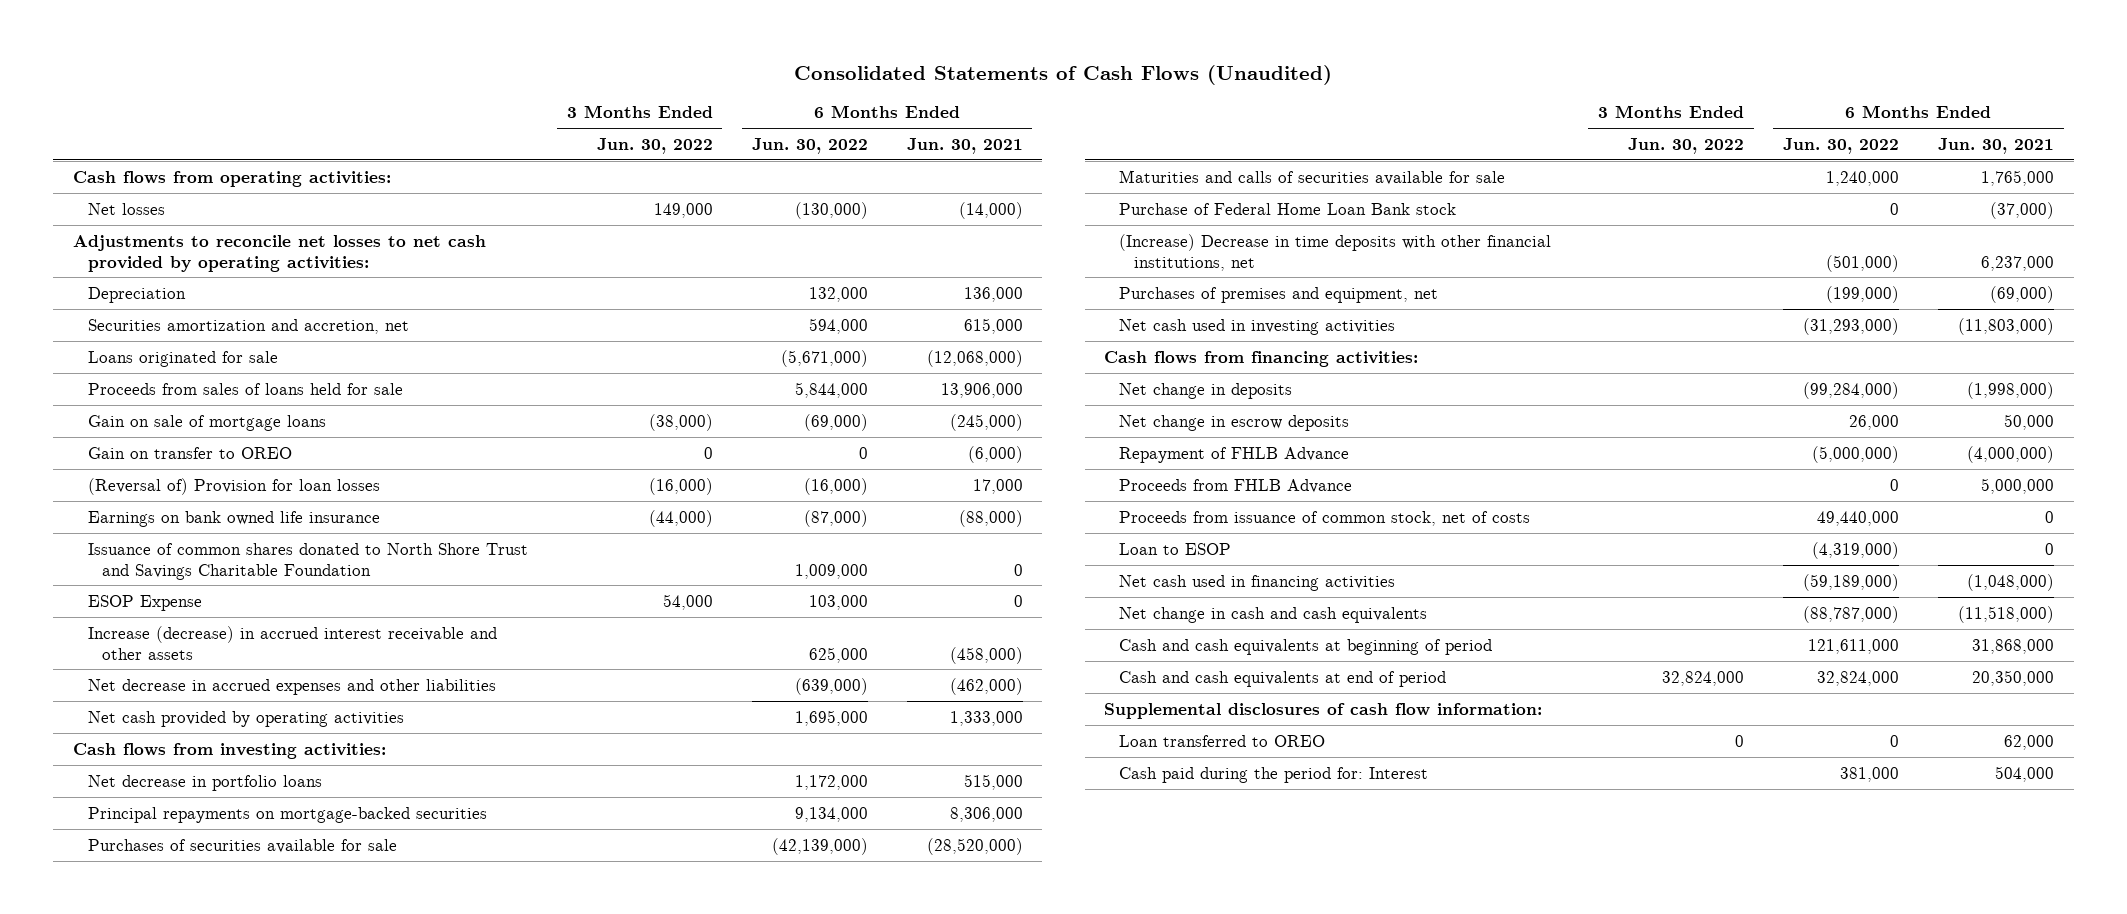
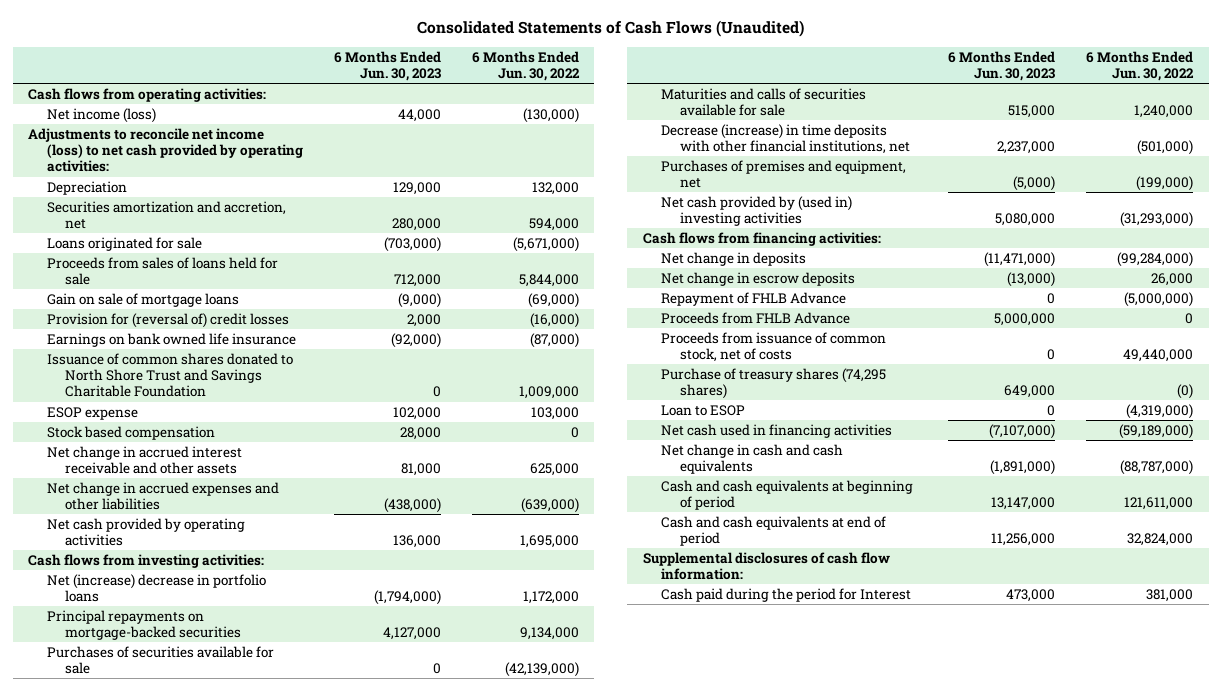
- | 3 Months Ended Jun. 30, 2022 | 6 Months Ended Jun. 30, 2022 | 6 Months Ended Jun. 30, 2021
+ | 6 Months Ended Jun. 30, 2023 | 6 Months Ended Jun. 30, 2022
- Net losses | 149,000 | (130,000) | (14,000)
- Adjustments to reconcile net losses to net cash provided by operating activities:
+ Net income (loss) | 44,000 | (130,000)
+ Adjustments to reconcile net income (loss) to net cash provided by operating activities:
- Gain on transfer to OREO | 0 | 0 | (6,000)
- (Reversal of) Provision for loan losses | (16,000) | (16,000) | 17,000
+ Provision for (reversal of) credit losses | 2,000 | (16,000)
- ESOP Expense | 54,000 | 103,000 | 0
- Increase (decrease) in accrued interest receivable and other assets | | 625,000 | (458,000)
- Net decrease in accrued expenses and other liabilities | | (639,000) | (462,000)
+ ESOP expense | 102,000 | 103,000
+ Stock based compensation | 28,000 | 0
+ Net change in accrued interest receivable and other assets | 81,000 | 625,000
+ Net change in accrued expenses and other liabilities | (438,000) | (639,000)
- Net decrease in portfolio loans | | 1,172,000 | 515,000
+ Net (increase) decrease in portfolio loans | (1,794,000) | 1,172,000
- Purchase of Federal Home Loan Bank stock | | 0 | (37,000)
- (Increase) Decrease in time deposits with other financial institutions, net | | (501,000) | 6,237,000
+ Decrease (increase) in time deposits with other financial institutions, net | 2,237,000 | (501,000)
- Net cash used in investing activities | | (31,293,000) | (11,803,000)
+ Net cash provided by (used in) investing activities | 5,080,000 | (31,293,000)
+ Purchase of treasury shares (74,295 shares) | 649,000 | (0)
- Loan transferred to OREO | 0 | 0 | 62,000
- Cash paid during the period for: Interest | | 381,000 | 504,000
+ Cash paid during the period for Interest | 473,000 | 381,000

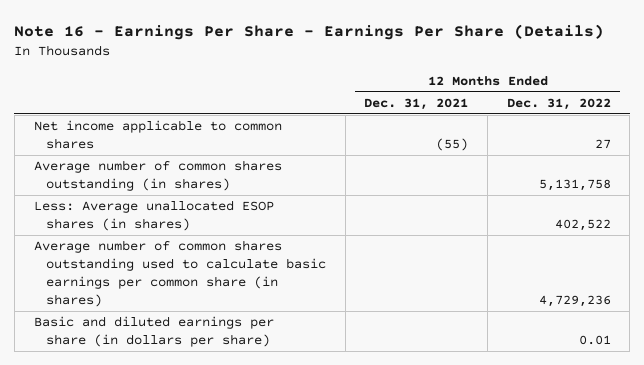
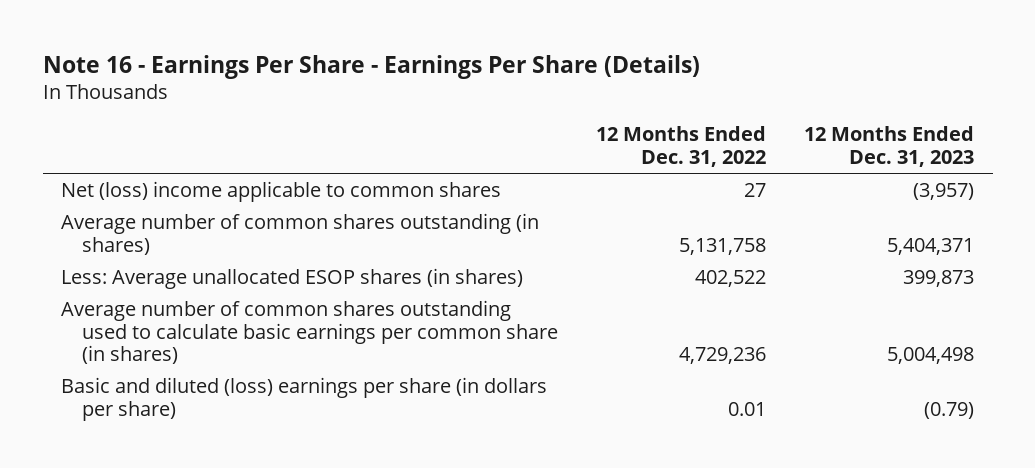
- | 12 Months Ended Dec. 31, 2021 | 12 Months Ended Dec. 31, 2022
+ | 12 Months Ended Dec. 31, 2022 | 12 Months Ended Dec. 31, 2023
- Net income applicable to common shares | (55) | 27
+ Net (loss) income applicable to common shares | 27 | (3,957)
- Basic and diluted earnings per share (in dollars per share) | | 0.01
+ Basic and diluted (loss) earnings per share (in dollars per share) | 0.01 | (0.79)

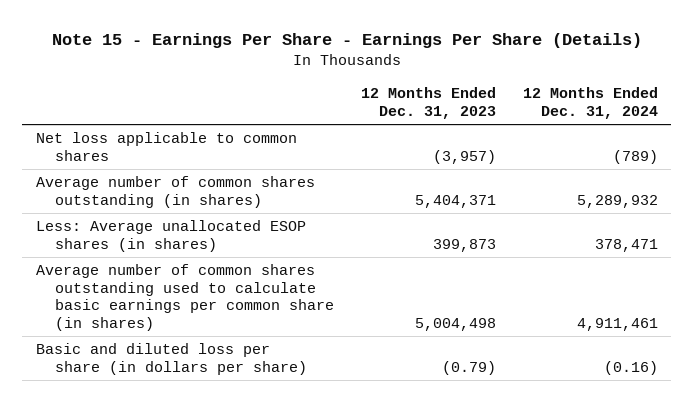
- Note 16 - Earnings Per Share - Earnings Per Share (Details)
+ Note 15 - Earnings Per Share - Earnings Per Share (Details)
- | 12 Months Ended Dec. 31, 2022 | 12 Months Ended Dec. 31, 2023
+ | 12 Months Ended Dec. 31, 2023 | 12 Months Ended Dec. 31, 2024
- Net (loss) income applicable to common shares | 27 | (3,957)
+ Net loss applicable to common shares | (3,957) | (789)
- Basic and diluted (loss) earnings per share (in dollars per share) | 0.01 | (0.79)
+ Basic and diluted loss per share (in dollars per share) | (0.79) | (0.16)

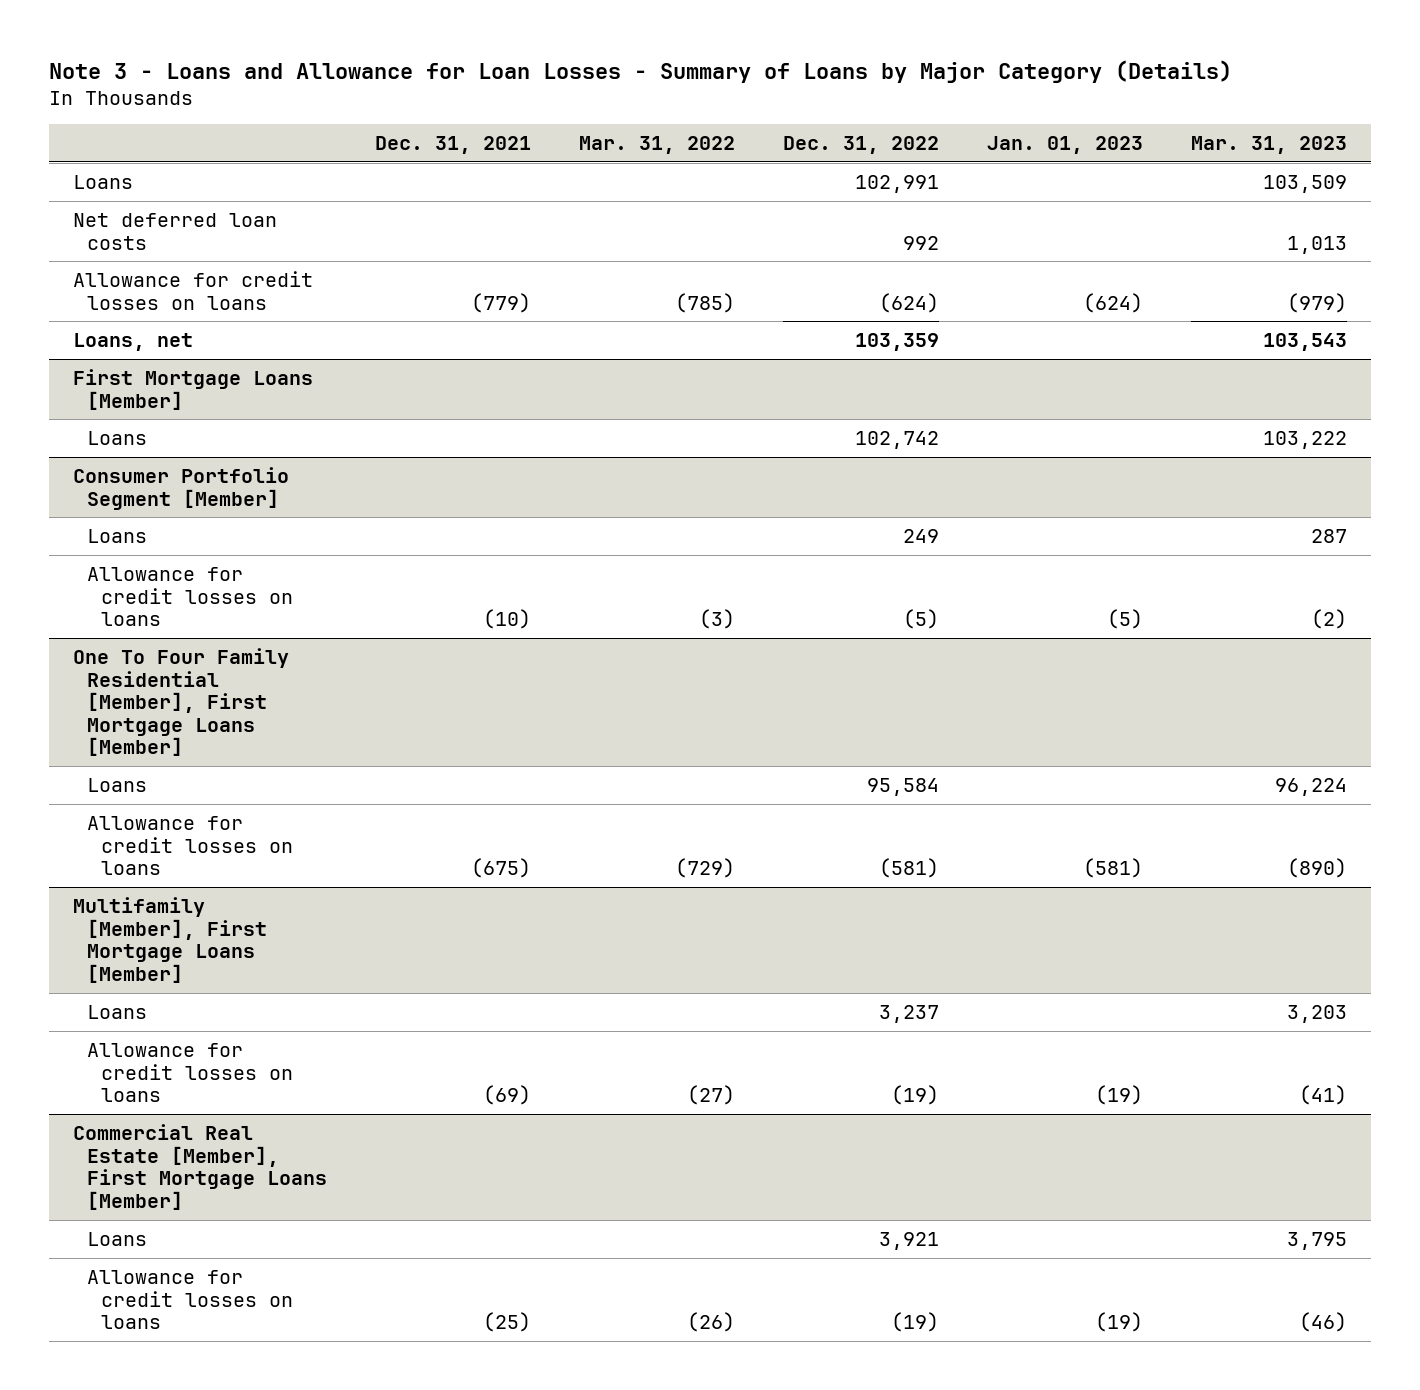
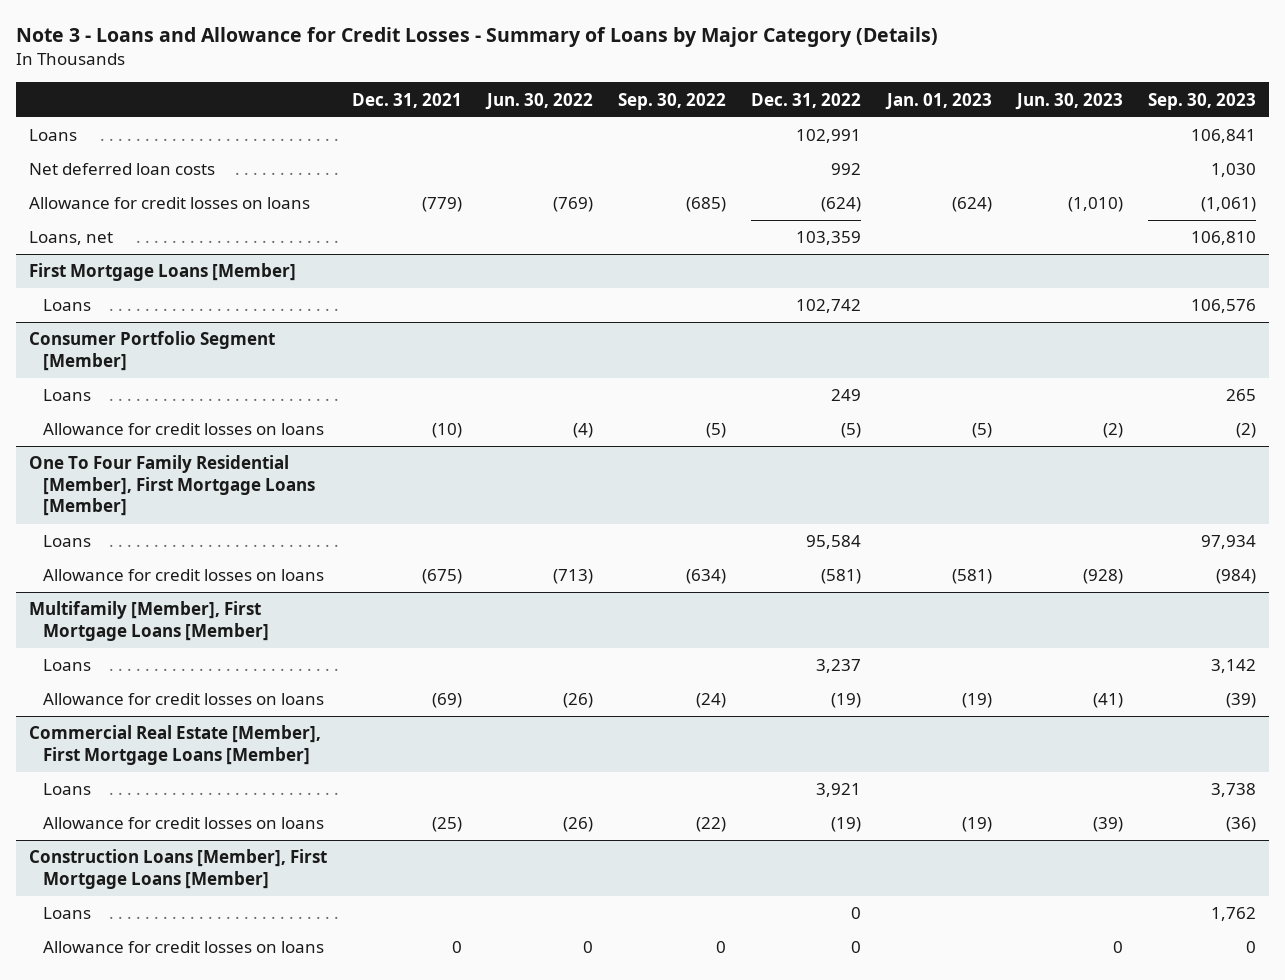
- Note 3 - Loans and Allowance for Loan Losses - Summary of Loans by Major Category (Details)
+ Note 3 - Loans and Allowance for Credit Losses - Summary of Loans by Major Category (Details)
- | Dec. 31, 2021 | Mar. 31, 2022 | Dec. 31, 2022 | Jan. 01, 2023 | Mar. 31, 2023
+ | Dec. 31, 2021 | Jun. 30, 2022 | Sep. 30, 2022 | Dec. 31, 2022 | Jan. 01, 2023 | Jun. 30, 2023 | Sep. 30, 2023
+ Construction Loans [Member], First Mortgage Loans [Member]
+ Loans | | | | 0 | | | 1,762
+ Allowance for credit losses on loans | 0 | 0 | 0 | 0 | | 0 | 0

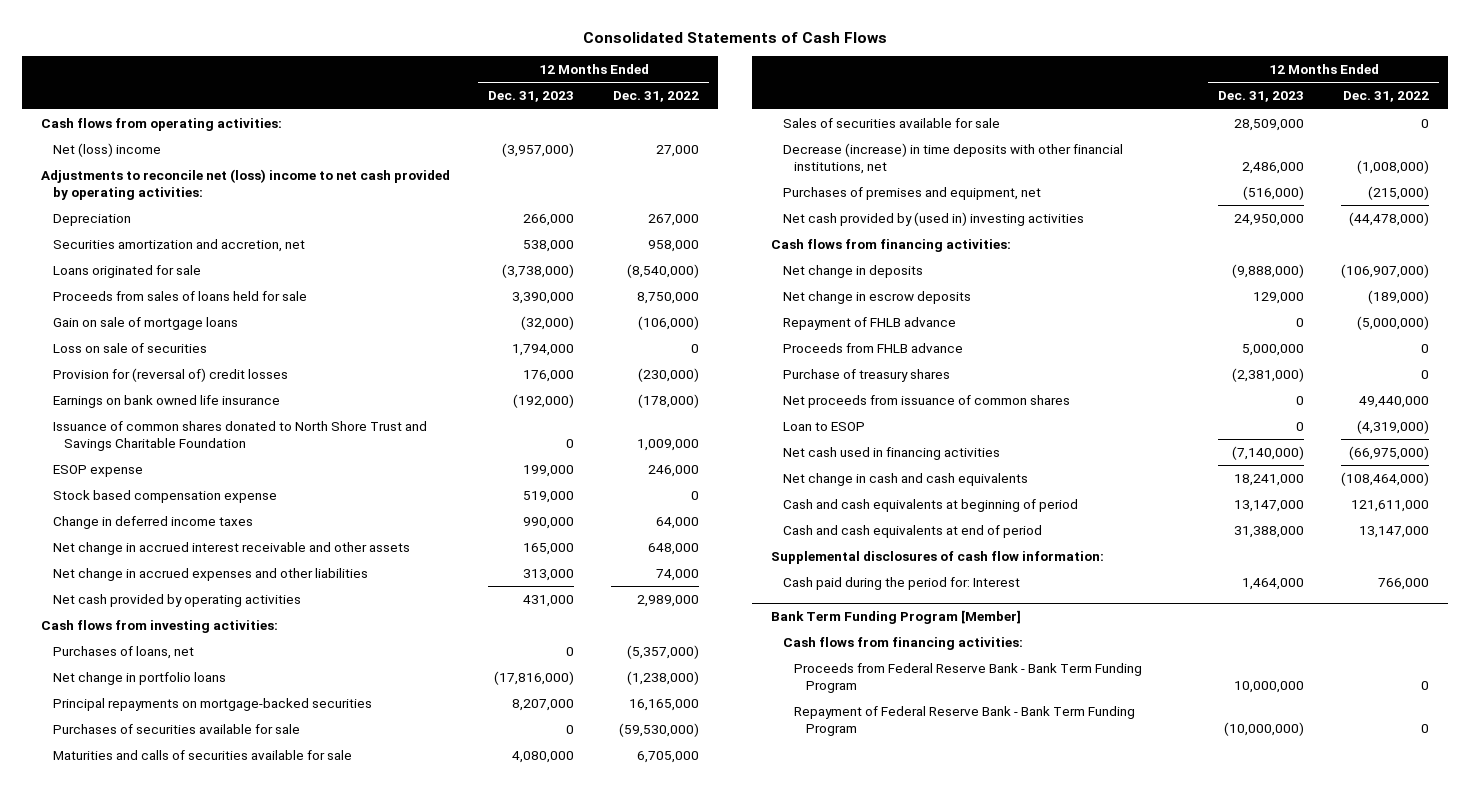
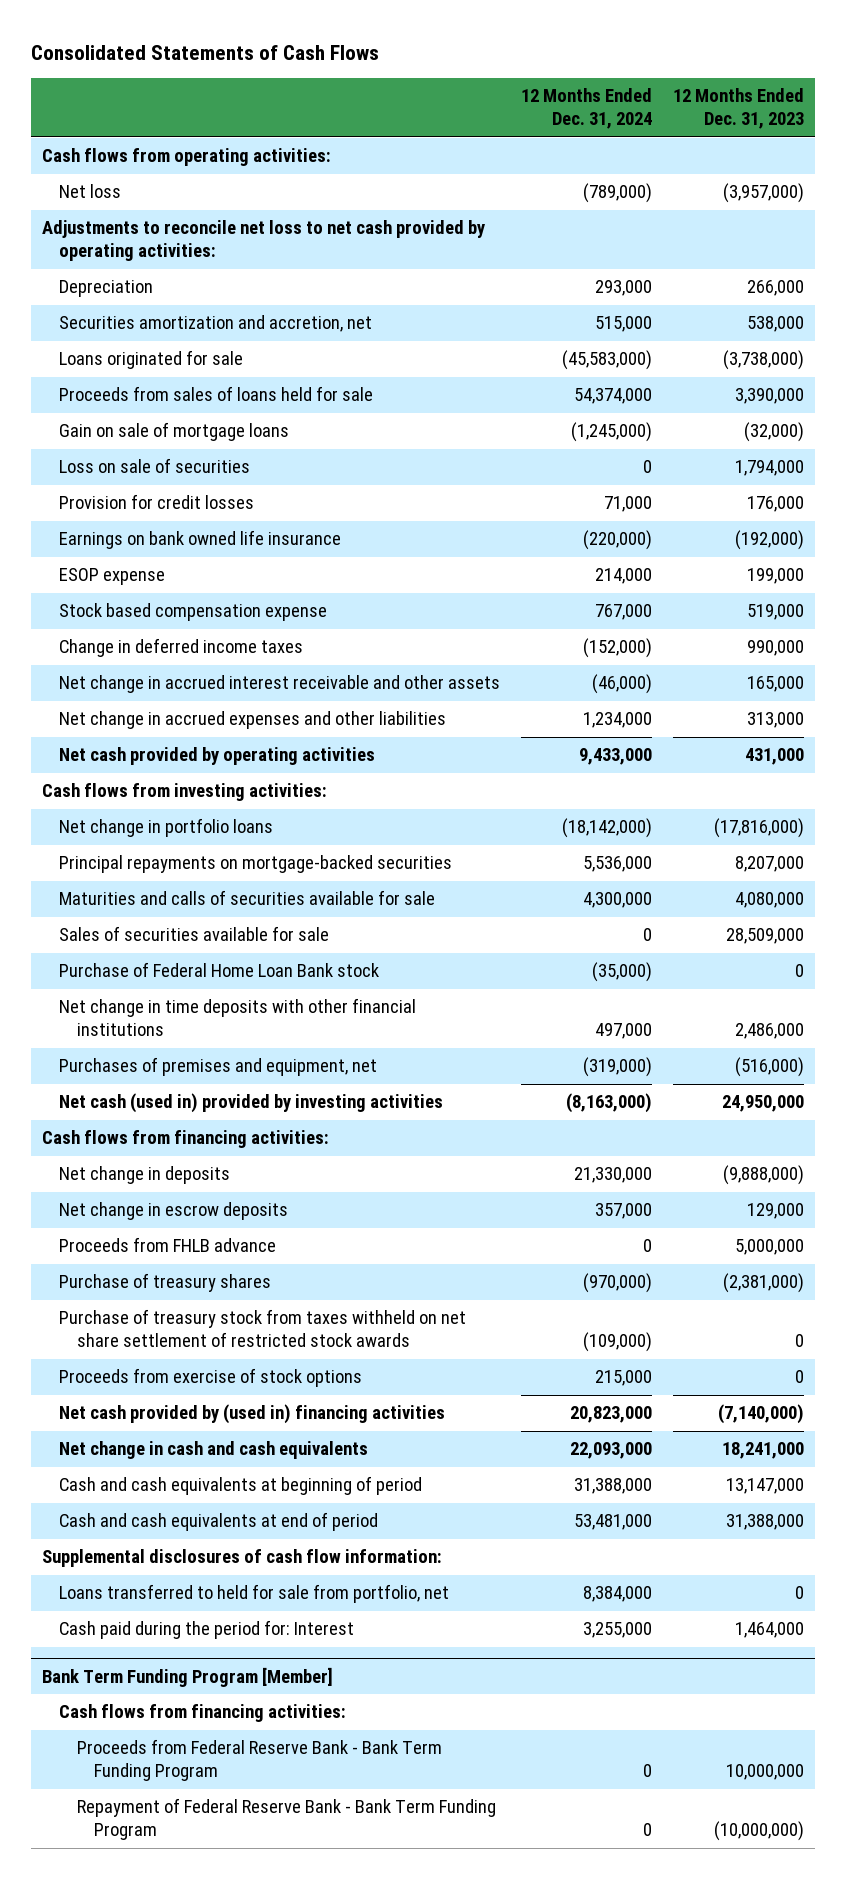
- | 12 Months Ended Dec. 31, 2023 | 12 Months Ended Dec. 31, 2022
+ | 12 Months Ended Dec. 31, 2024 | 12 Months Ended Dec. 31, 2023
- Net (loss) income | (3,957,000) | 27,000
- Adjustments to reconcile net (loss) income to net cash provided by operating activities:
+ Net loss | (789,000) | (3,957,000)
+ Adjustments to reconcile net loss to net cash provided by operating activities:
- Provision for (reversal of) credit losses | 176,000 | (230,000)
+ Provision for credit losses | 71,000 | 176,000
- Issuance of common shares donated to North Shore Trust and Savings Charitable Foundation | 0 | 1,009,000
- Purchases of loans, net | 0 | (5,357,000)
- Purchases of securities available for sale | 0 | (59,530,000)
- Decrease (increase) in time deposits with other financial institutions, net | 2,486,000 | (1,008,000)
+ Purchase of Federal Home Loan Bank stock | (35,000) | 0
+ Net change in time deposits with other financial institutions | 497,000 | 2,486,000
- Net cash provided by (used in) investing activities | 24,950,000 | (44,478,000)
+ Net cash (used in) provided by investing activities | (8,163,000) | 24,950,000
- Repayment of FHLB advance | 0 | (5,000,000)
- Net proceeds from issuance of common shares | 0 | 49,440,000
- Loan to ESOP | 0 | (4,319,000)
- Net cash used in financing activities | (7,140,000) | (66,975,000)
+ Purchase of treasury stock from taxes withheld on net share settlement of restricted stock awards | (109,000) | 0
+ Proceeds from exercise of stock options | 215,000 | 0
+ Net cash provided by (used in) financing activities | 20,823,000 | (7,140,000)
+ Loans transferred to held for sale from portfolio, net | 8,384,000 | 0

